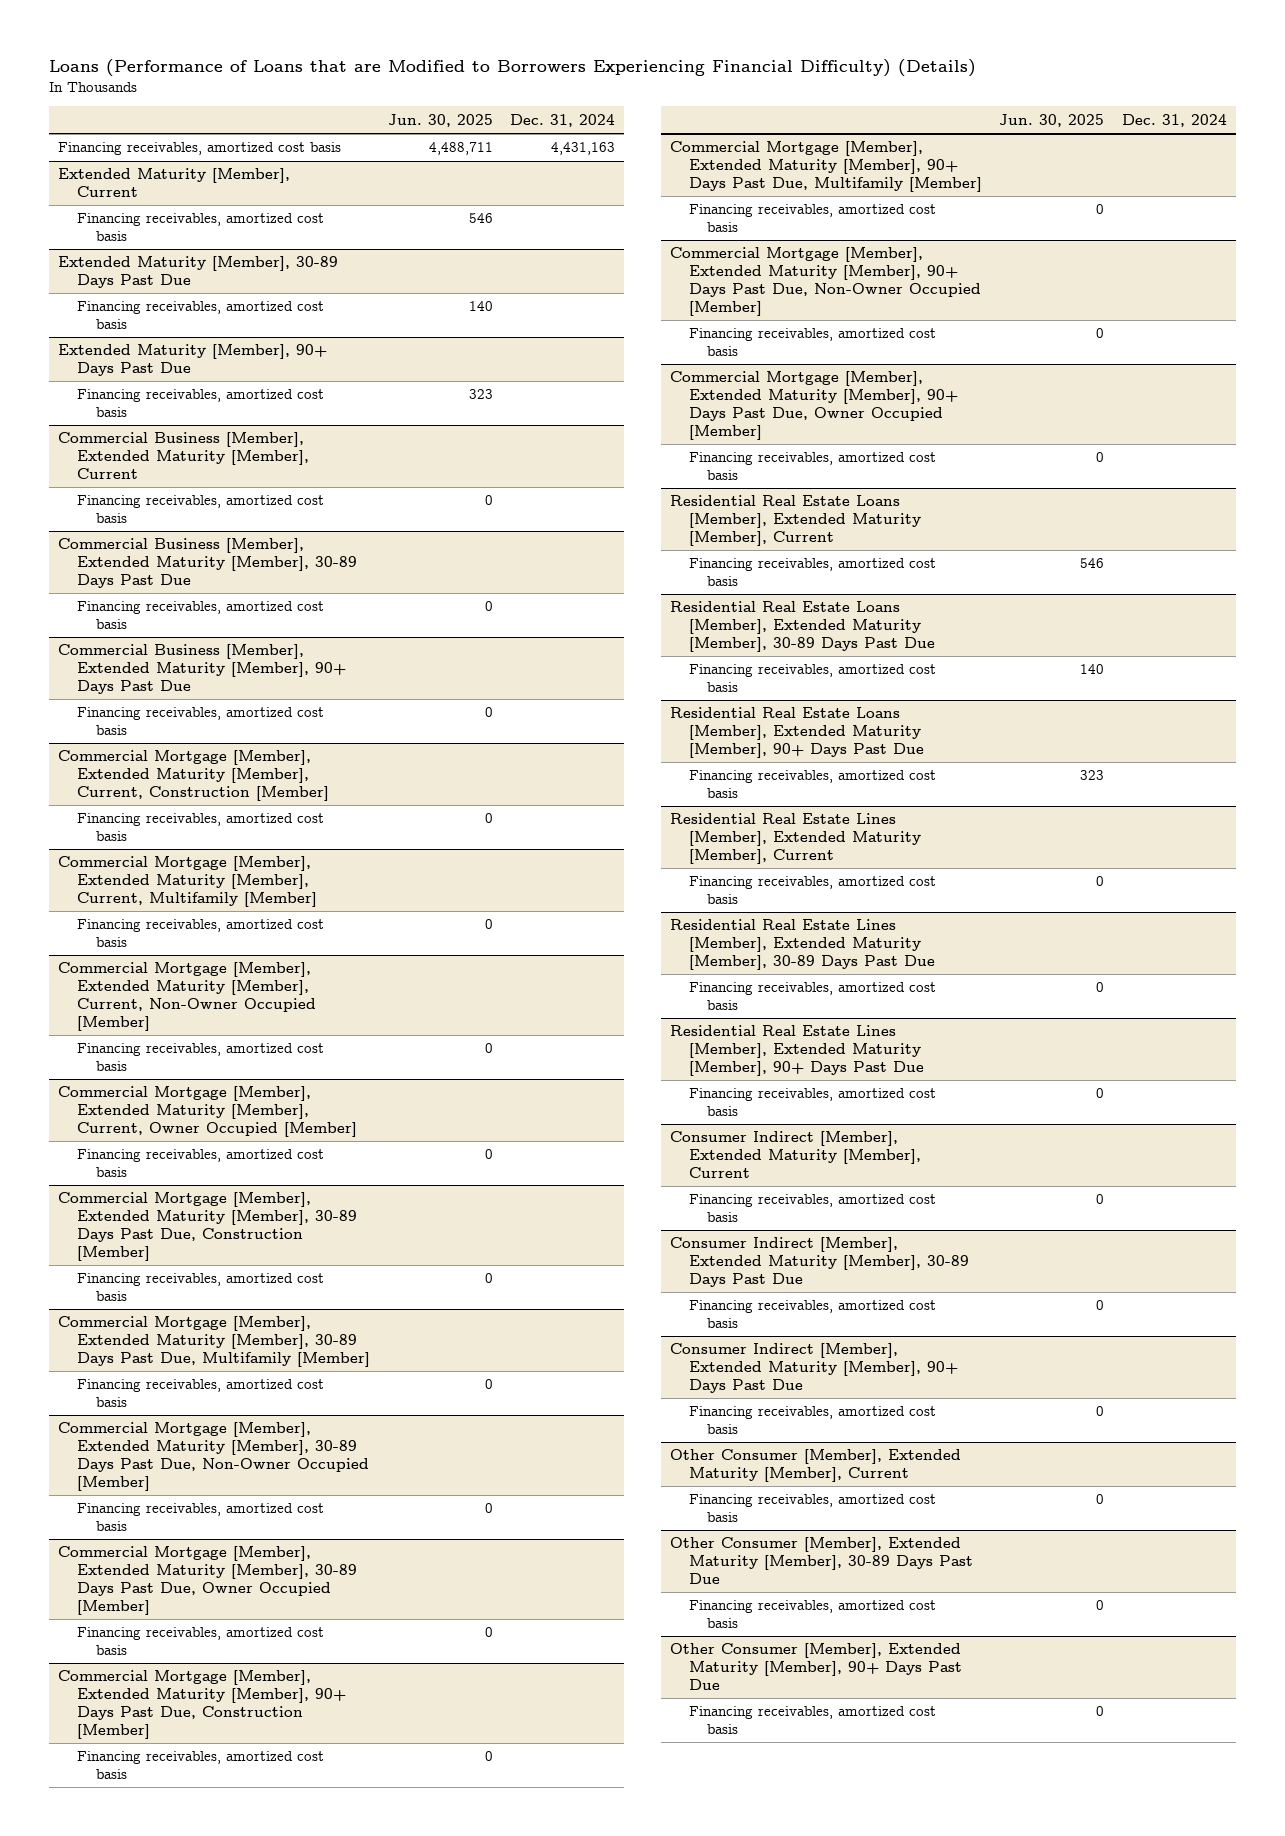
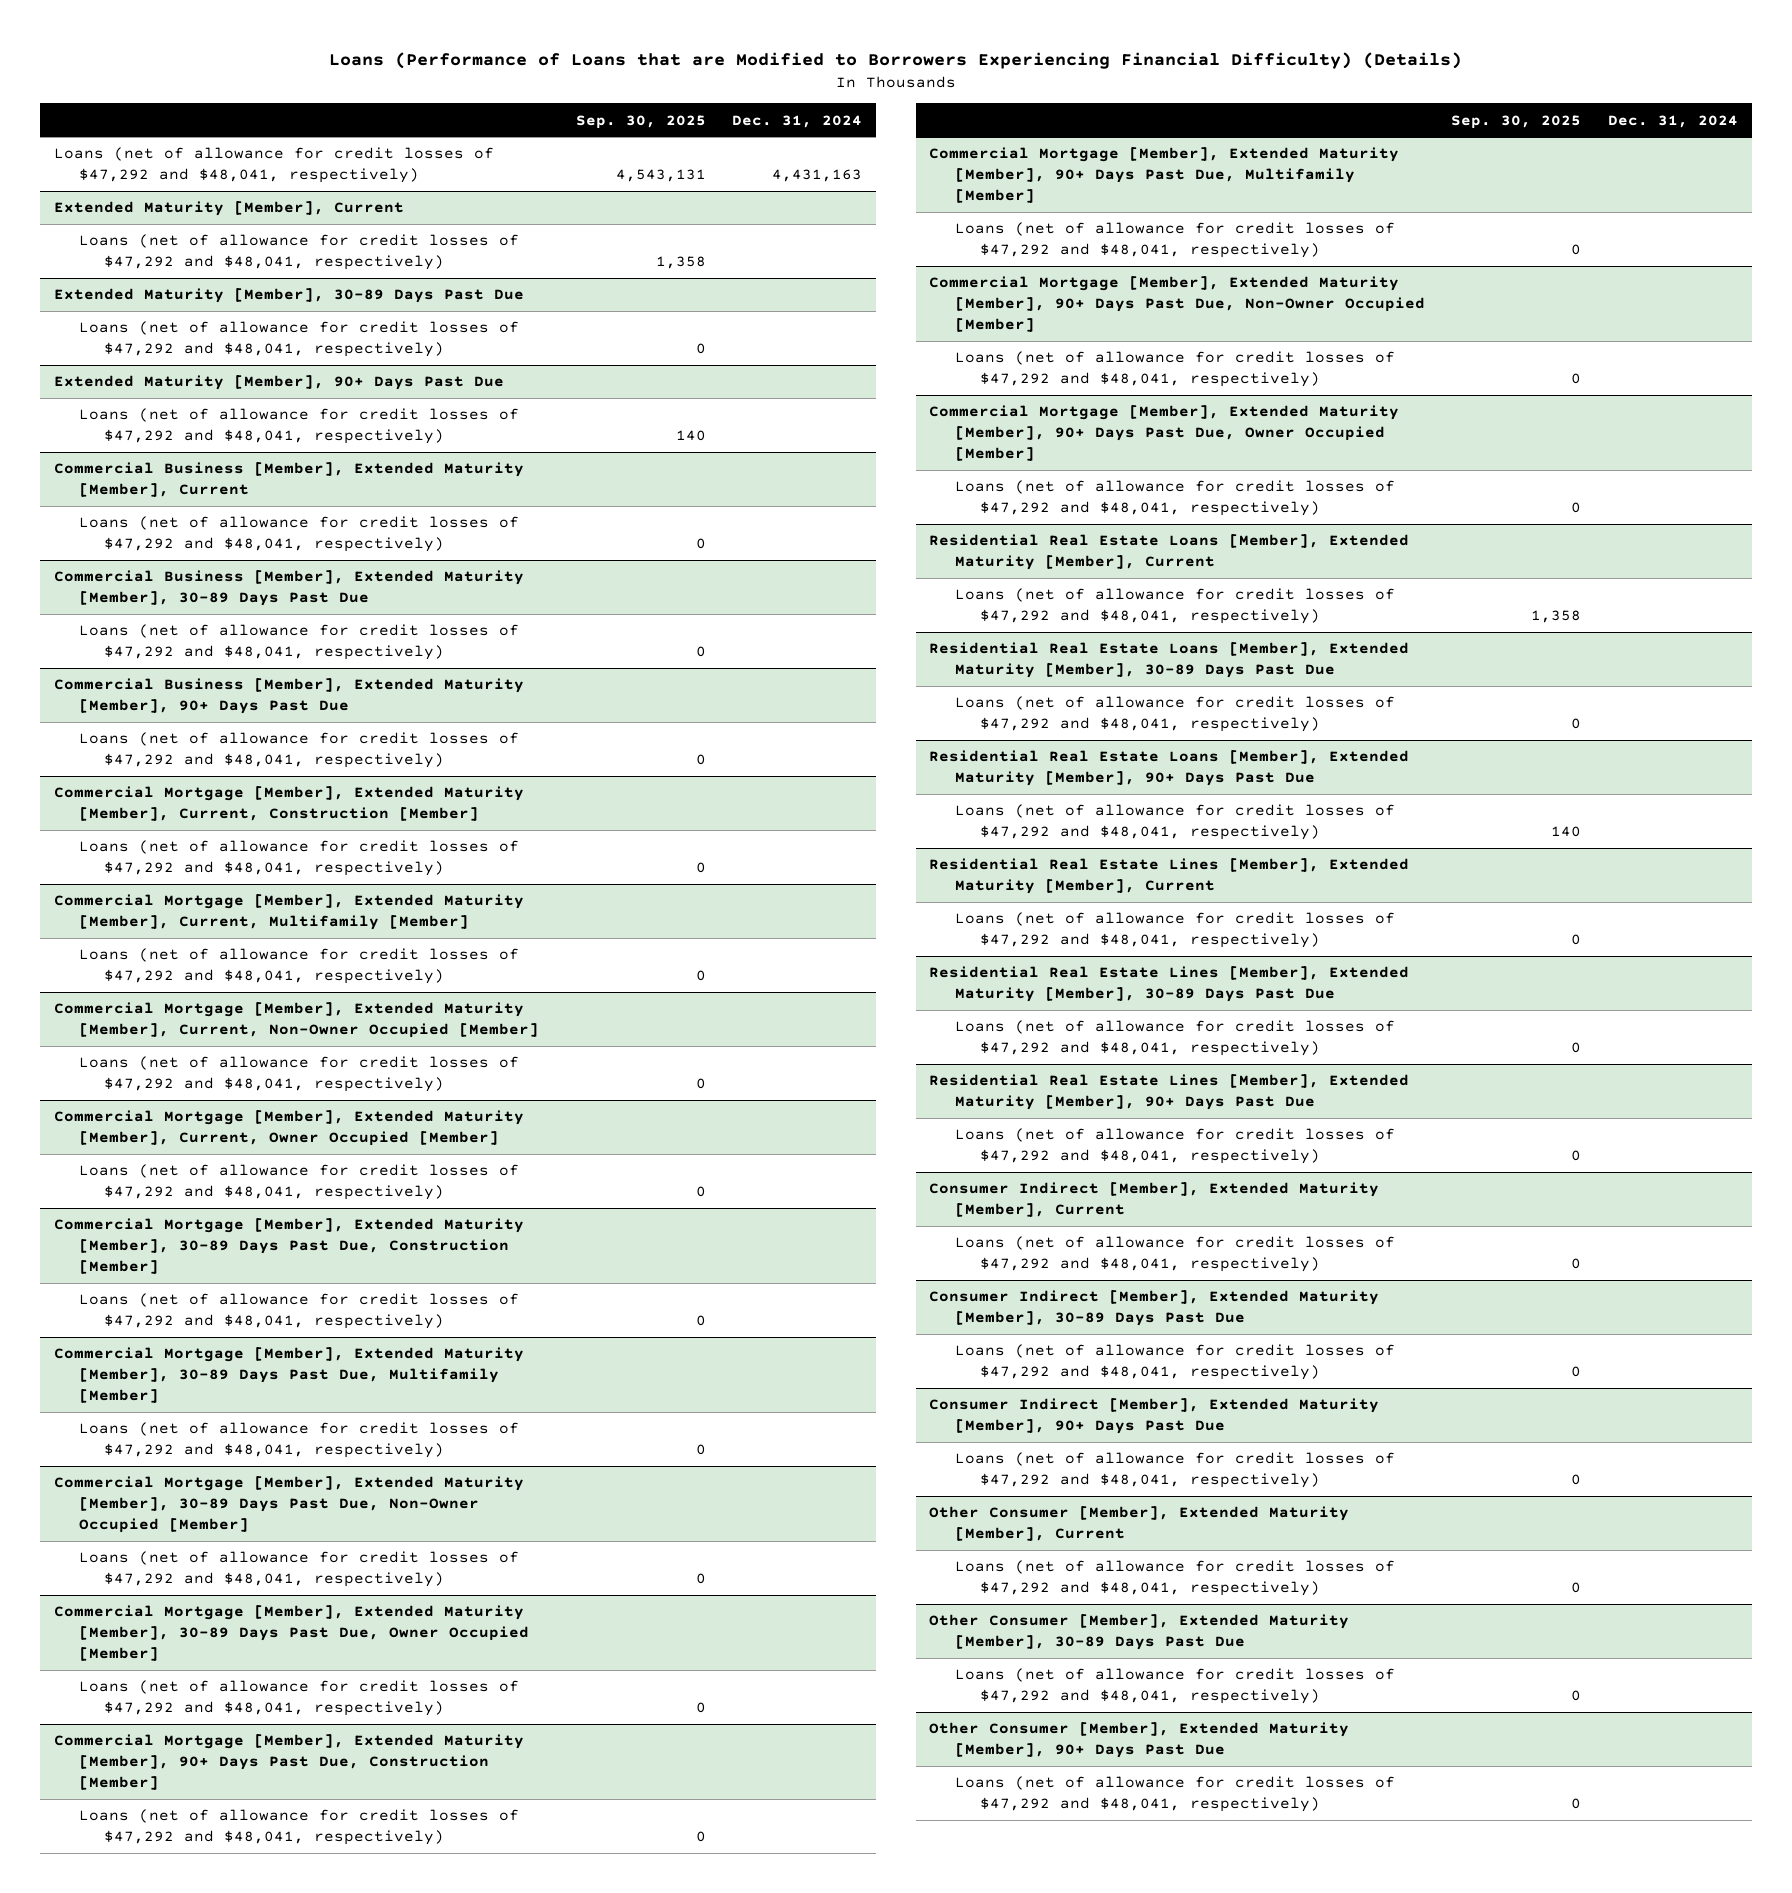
- | Jun. 30, 2025 | Dec. 31, 2024
+ | Sep. 30, 2025 | Dec. 31, 2024
- Financing receivables, amortized cost basis | 4,488,711 | 4,431,163
+ Loans (net of allowance for credit losses of $47,292 and $48,041, respectively) | 4,543,131 | 4,431,163
@ Extended Maturity [Member], Current
- Financing receivables, amortized cost basis | 546 |
+ Loans (net of allowance for credit losses of $47,292 and $48,041, respectively) | 1,358 |
@ Extended Maturity [Member], 30-89 Days Past Due
- Financing receivables, amortized cost basis | 140 |
+ Loans (net of allowance for credit losses of $47,292 and $48,041, respectively) | 0 |
@ Extended Maturity [Member], 90+ Days Past Due
- Financing receivables, amortized cost basis | 323 |
+ Loans (net of allowance for credit losses of $47,292 and $48,041, respectively) | 140 |
@ Commercial Business [Member], Extended Maturity [Member], Current
- Financing receivables, amortized cost basis | 0 |
+ Loans (net of allowance for credit losses of $47,292 and $48,041, respectively) | 0 |
@ Commercial Business [Member], Extended Maturity [Member], 30-89 Days Past Due
- Financing receivables, amortized cost basis | 0 |
+ Loans (net of allowance for credit losses of $47,292 and $48,041, respectively) | 0 |
@ Commercial Business [Member], Extended Maturity [Member], 90+ Days Past Due
- Financing receivables, amortized cost basis | 0 |
+ Loans (net of allowance for credit losses of $47,292 and $48,041, respectively) | 0 |
@ Commercial Mortgage [Member], Extended Maturity [Member], Current, Construction [Member]
- Financing receivables, amortized cost basis | 0 |
+ Loans (net of allowance for credit losses of $47,292 and $48,041, respectively) | 0 |
@ Commercial Mortgage [Member], Extended Maturity [Member], Current, Multifamily [Member]
- Financing receivables, amortized cost basis | 0 |
+ Loans (net of allowance for credit losses of $47,292 and $48,041, respectively) | 0 |
@ Commercial Mortgage [Member], Extended Maturity [Member], Current, Non-Owner Occupied [Member]
- Financing receivables, amortized cost basis | 0 |
+ Loans (net of allowance for credit losses of $47,292 and $48,041, respectively) | 0 |
@ Commercial Mortgage [Member], Extended Maturity [Member], Current, Owner Occupied [Member]
- Financing receivables, amortized cost basis | 0 |
+ Loans (net of allowance for credit losses of $47,292 and $48,041, respectively) | 0 |
@ Commercial Mortgage [Member], Extended Maturity [Member], 30-89 Days Past Due, Construction [Member]
- Financing receivables, amortized cost basis | 0 |
+ Loans (net of allowance for credit losses of $47,292 and $48,041, respectively) | 0 |
@ Commercial Mortgage [Member], Extended Maturity [Member], 30-89 Days Past Due, Multifamily [Member]
- Financing receivables, amortized cost basis | 0 |
+ Loans (net of allowance for credit losses of $47,292 and $48,041, respectively) | 0 |
@ Commercial Mortgage [Member], Extended Maturity [Member], 30-89 Days Past Due, Non-Owner Occupied [Member]
- Financing receivables, amortized cost basis | 0 |
+ Loans (net of allowance for credit losses of $47,292 and $48,041, respectively) | 0 |
@ Commercial Mortgage [Member], Extended Maturity [Member], 30-89 Days Past Due, Owner Occupied [Member]
- Financing receivables, amortized cost basis | 0 |
+ Loans (net of allowance for credit losses of $47,292 and $48,041, respectively) | 0 |
@ Commercial Mortgage [Member], Extended Maturity [Member], 90+ Days Past Due, Construction [Member]
- Financing receivables, amortized cost basis | 0 |
+ Loans (net of allowance for credit losses of $47,292 and $48,041, respectively) | 0 |
@ Commercial Mortgage [Member], Extended Maturity [Member], 90+ Days Past Due, Multifamily [Member]
- Financing receivables, amortized cost basis | 0 |
+ Loans (net of allowance for credit losses of $47,292 and $48,041, respectively) | 0 |
@ Commercial Mortgage [Member], Extended Maturity [Member], 90+ Days Past Due, Non-Owner Occupied [Member]
- Financing receivables, amortized cost basis | 0 |
+ Loans (net of allowance for credit losses of $47,292 and $48,041, respectively) | 0 |
@ Commercial Mortgage [Member], Extended Maturity [Member], 90+ Days Past Due, Owner Occupied [Member]
- Financing receivables, amortized cost basis | 0 |
+ Loans (net of allowance for credit losses of $47,292 and $48,041, respectively) | 0 |
@ Residential Real Estate Loans [Member], Extended Maturity [Member], Current
- Financing receivables, amortized cost basis | 546 |
+ Loans (net of allowance for credit losses of $47,292 and $48,041, respectively) | 1,358 |
@ Residential Real Estate Loans [Member], Extended Maturity [Member], 30-89 Days Past Due
- Financing receivables, amortized cost basis | 140 |
+ Loans (net of allowance for credit losses of $47,292 and $48,041, respectively) | 0 |
@ Residential Real Estate Loans [Member], Extended Maturity [Member], 90+ Days Past Due
- Financing receivables, amortized cost basis | 323 |
+ Loans (net of allowance for credit losses of $47,292 and $48,041, respectively) | 140 |
@ Residential Real Estate Lines [Member], Extended Maturity [Member], Current
- Financing receivables, amortized cost basis | 0 |
+ Loans (net of allowance for credit losses of $47,292 and $48,041, respectively) | 0 |
@ Residential Real Estate Lines [Member], Extended Maturity [Member], 30-89 Days Past Due
- Financing receivables, amortized cost basis | 0 |
+ Loans (net of allowance for credit losses of $47,292 and $48,041, respectively) | 0 |
@ Residential Real Estate Lines [Member], Extended Maturity [Member], 90+ Days Past Due
- Financing receivables, amortized cost basis | 0 |
+ Loans (net of allowance for credit losses of $47,292 and $48,041, respectively) | 0 |
@ Consumer Indirect [Member], Extended Maturity [Member], Current
- Financing receivables, amortized cost basis | 0 |
+ Loans (net of allowance for credit losses of $47,292 and $48,041, respectively) | 0 |
@ Consumer Indirect [Member], Extended Maturity [Member], 30-89 Days Past Due
- Financing receivables, amortized cost basis | 0 |
+ Loans (net of allowance for credit losses of $47,292 and $48,041, respectively) | 0 |
@ Consumer Indirect [Member], Extended Maturity [Member], 90+ Days Past Due
- Financing receivables, amortized cost basis | 0 |
+ Loans (net of allowance for credit losses of $47,292 and $48,041, respectively) | 0 |
@ Other Consumer [Member], Extended Maturity [Member], Current
- Financing receivables, amortized cost basis | 0 |
+ Loans (net of allowance for credit losses of $47,292 and $48,041, respectively) | 0 |
@ Other Consumer [Member], Extended Maturity [Member], 30-89 Days Past Due
- Financing receivables, amortized cost basis | 0 |
+ Loans (net of allowance for credit losses of $47,292 and $48,041, respectively) | 0 |
@ Other Consumer [Member], Extended Maturity [Member], 90+ Days Past Due
- Financing receivables, amortized cost basis | 0 |
+ Loans (net of allowance for credit losses of $47,292 and $48,041, respectively) | 0 |

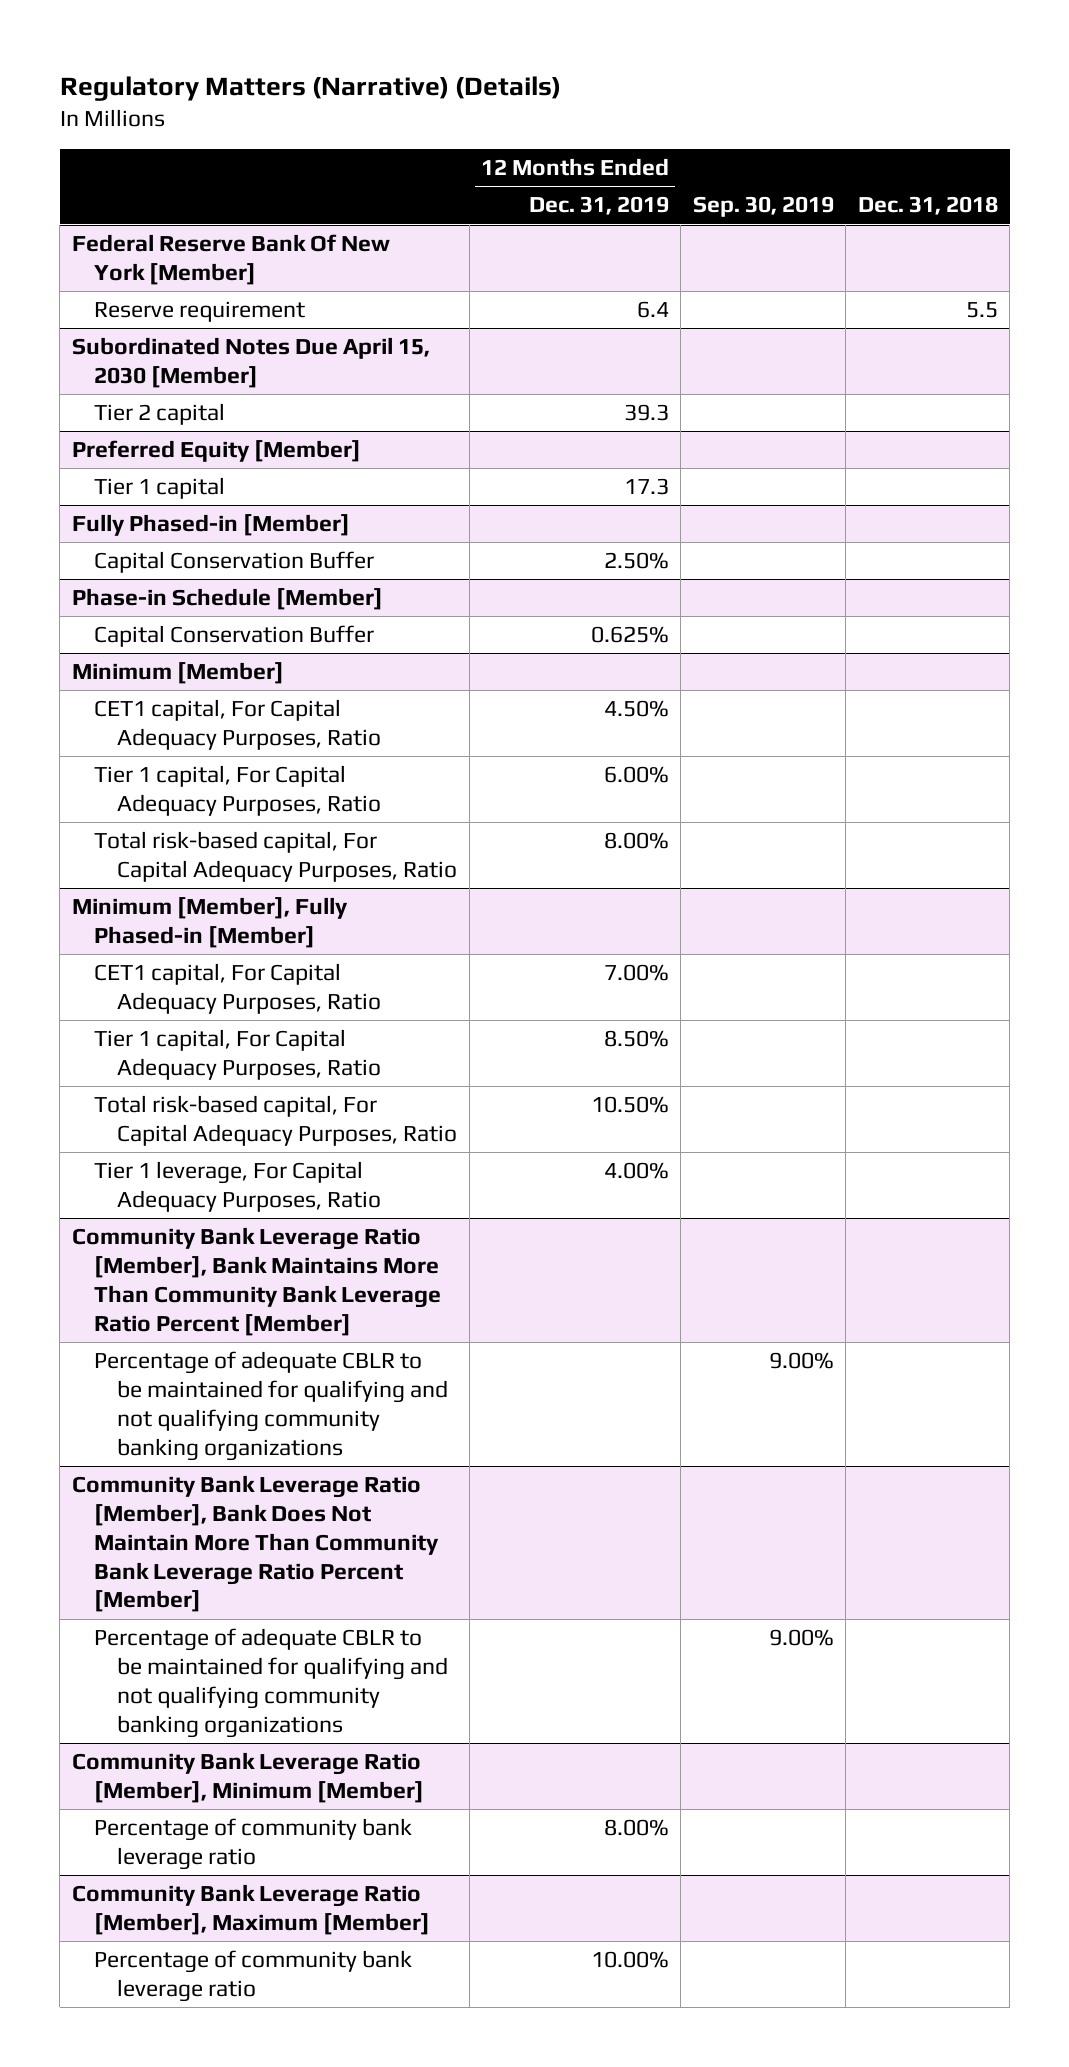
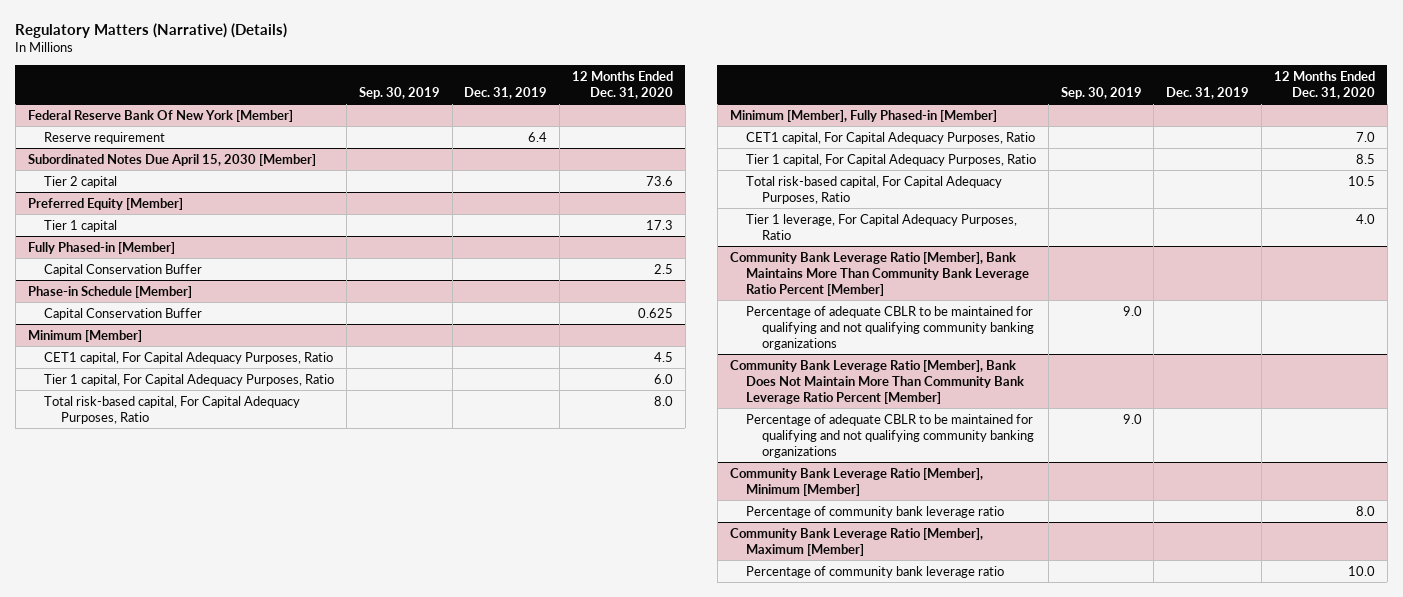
- | 12 Months Ended Dec. 31, 2019 | Sep. 30, 2019 | Dec. 31, 2018
+ | Sep. 30, 2019 | Dec. 31, 2019 | 12 Months Ended Dec. 31, 2020
@ Community Bank Leverage Ratio [Member], Bank Maintains More Than Community Bank Leverage Ratio Percent [Member]
- Percentage of adequate CBLR to be maintained for qualifying and not qualifying community banking organizations | | 9.00% |
+ Percentage of adequate CBLR to be maintained for qualifying and not qualifying community banking organizations | 9.0 | |
@ Community Bank Leverage Ratio [Member], Bank Does Not Maintain More Than Community Bank Leverage Ratio Percent [Member]
- Percentage of adequate CBLR to be maintained for qualifying and not qualifying community banking organizations | | 9.00% |
+ Percentage of adequate CBLR to be maintained for qualifying and not qualifying community banking organizations | 9.0 | |

